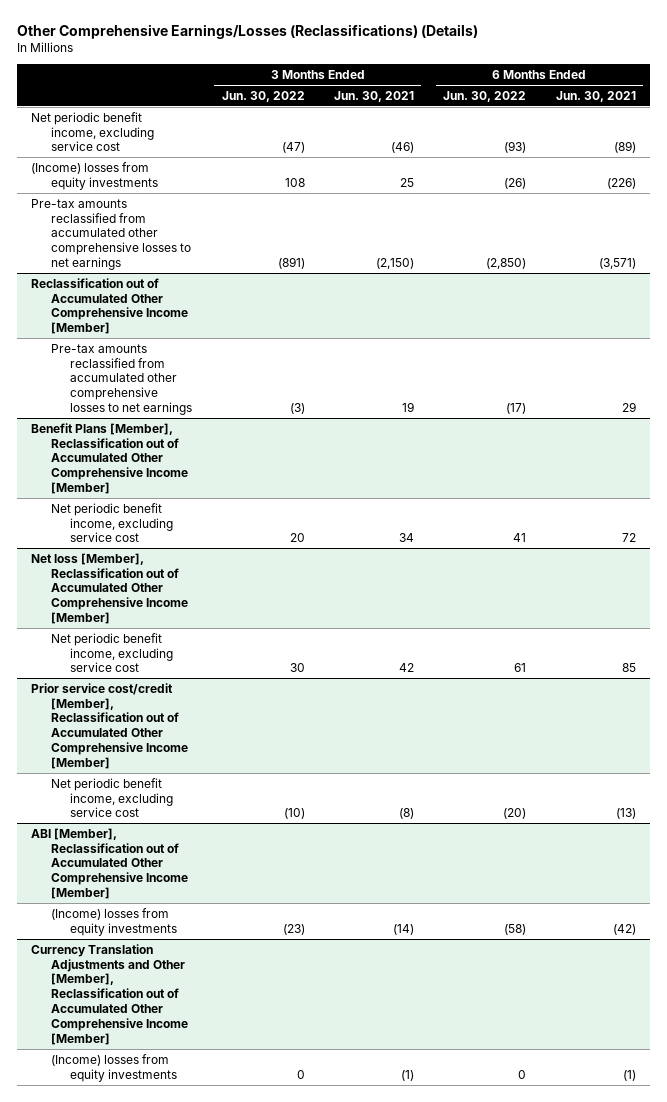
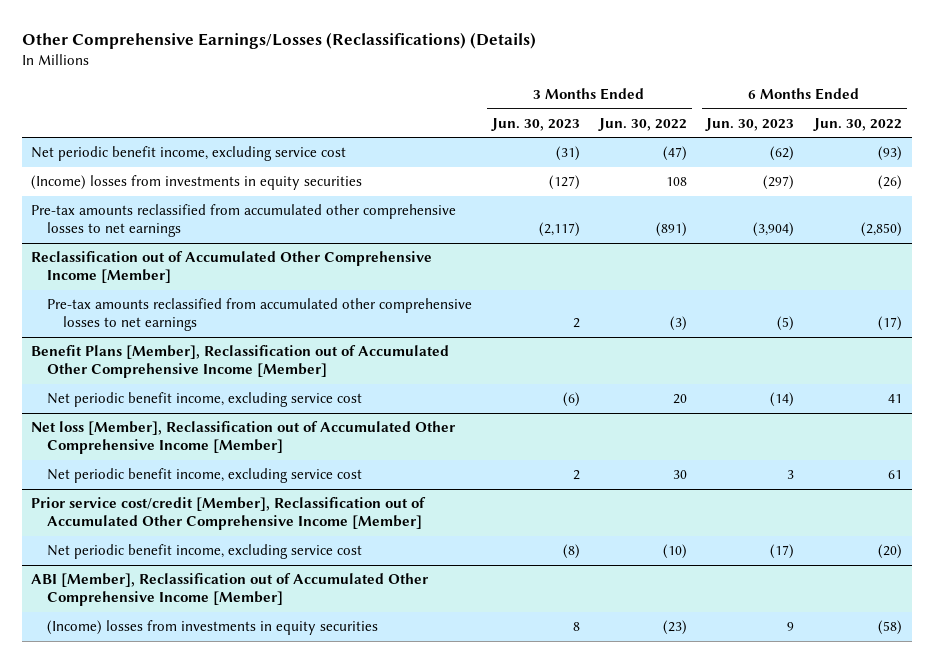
- | 3 Months Ended Jun. 30, 2022 | 3 Months Ended Jun. 30, 2021 | 6 Months Ended Jun. 30, 2022 | 6 Months Ended Jun. 30, 2021
+ | 3 Months Ended Jun. 30, 2023 | 3 Months Ended Jun. 30, 2022 | 6 Months Ended Jun. 30, 2023 | 6 Months Ended Jun. 30, 2022
- (Income) losses from equity investments | 108 | 25 | (26) | (226)
+ (Income) losses from investments in equity securities | (127) | 108 | (297) | (26)
@ ABI [Member], Reclassification out of Accumulated Other Comprehensive Income [Member]
- (Income) losses from equity investments | (23) | (14) | (58) | (42)
- Currency Translation Adjustments and Other [Member], Reclassification out of Accumulated Other Comprehensive Income [Member]
- (Income) losses from equity investments | 0 | (1) | 0 | (1)
@ ABI [Member], Reclassification out of Accumulated Other Comprehensive Income [Member]
+ (Income) losses from investments in equity securities | 8 | (23) | 9 | (58)

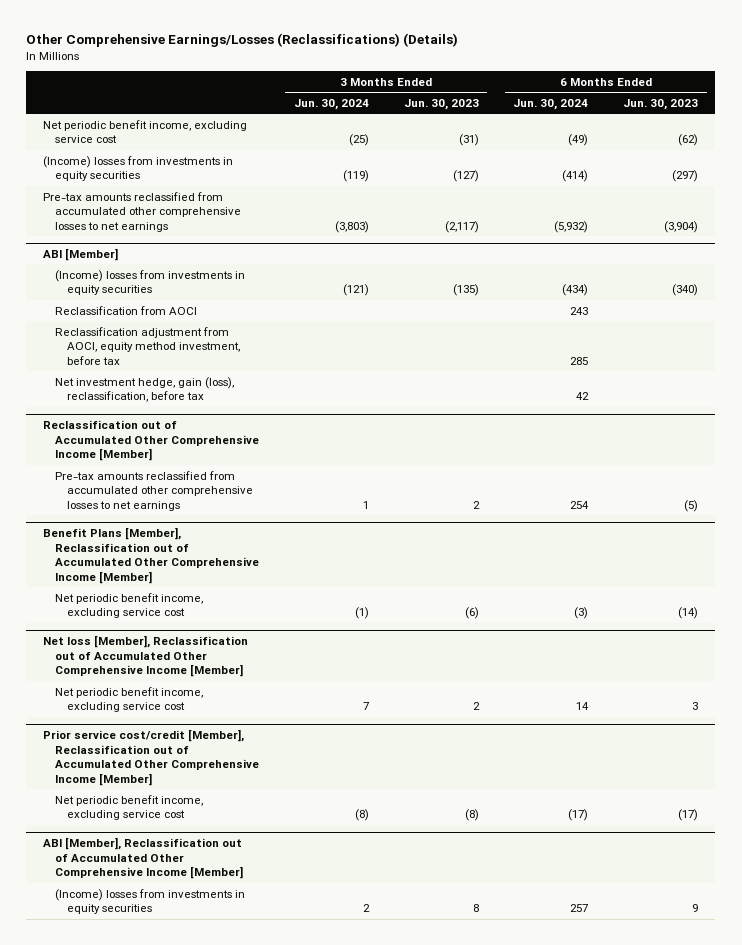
- | 3 Months Ended Jun. 30, 2023 | 3 Months Ended Jun. 30, 2022 | 6 Months Ended Jun. 30, 2023 | 6 Months Ended Jun. 30, 2022
+ | 3 Months Ended Jun. 30, 2024 | 3 Months Ended Jun. 30, 2023 | 6 Months Ended Jun. 30, 2024 | 6 Months Ended Jun. 30, 2023
+ ABI [Member]
+ (Income) losses from investments in equity securities | (121) | (135) | (434) | (340)
+ Reclassification from AOCI | | | 243 |
+ Reclassification adjustment from AOCI, equity method investment, before tax | | | 285 |
+ Net investment hedge, gain (loss), reclassification, before tax | | | 42 |

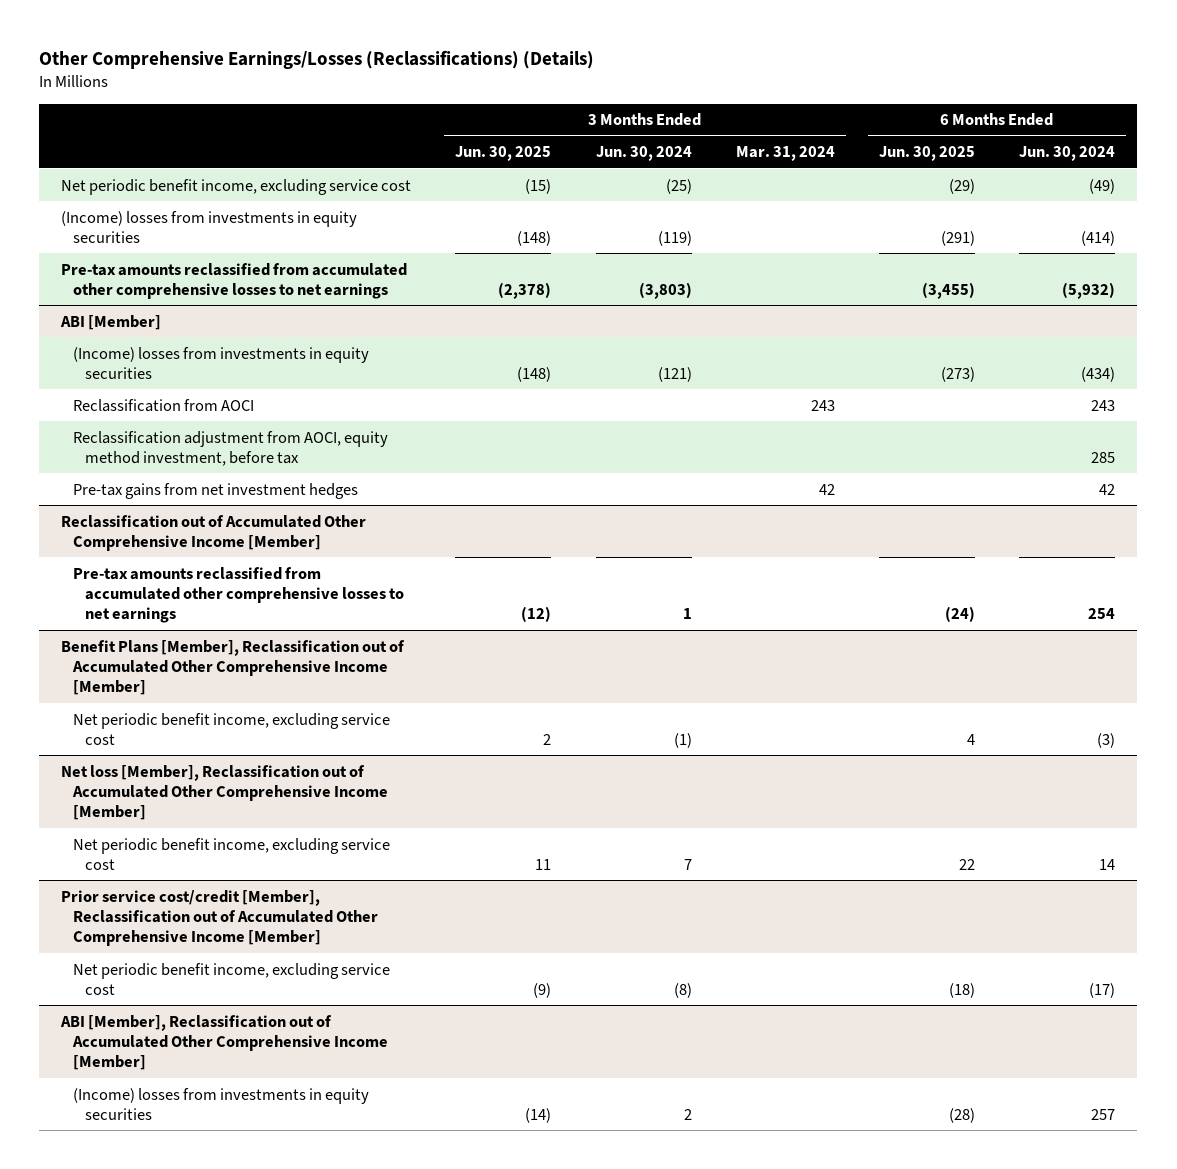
- | 3 Months Ended Jun. 30, 2024 | 3 Months Ended Jun. 30, 2023 | 6 Months Ended Jun. 30, 2024 | 6 Months Ended Jun. 30, 2023
+ | 3 Months Ended Jun. 30, 2025 | 3 Months Ended Jun. 30, 2024 | 3 Months Ended Mar. 31, 2024 | 6 Months Ended Jun. 30, 2025 | 6 Months Ended Jun. 30, 2024
@ ABI [Member]
- Net investment hedge, gain (loss), reclassification, before tax | | | 42 |
+ Pre-tax gains from net investment hedges | | | 42 | | 42

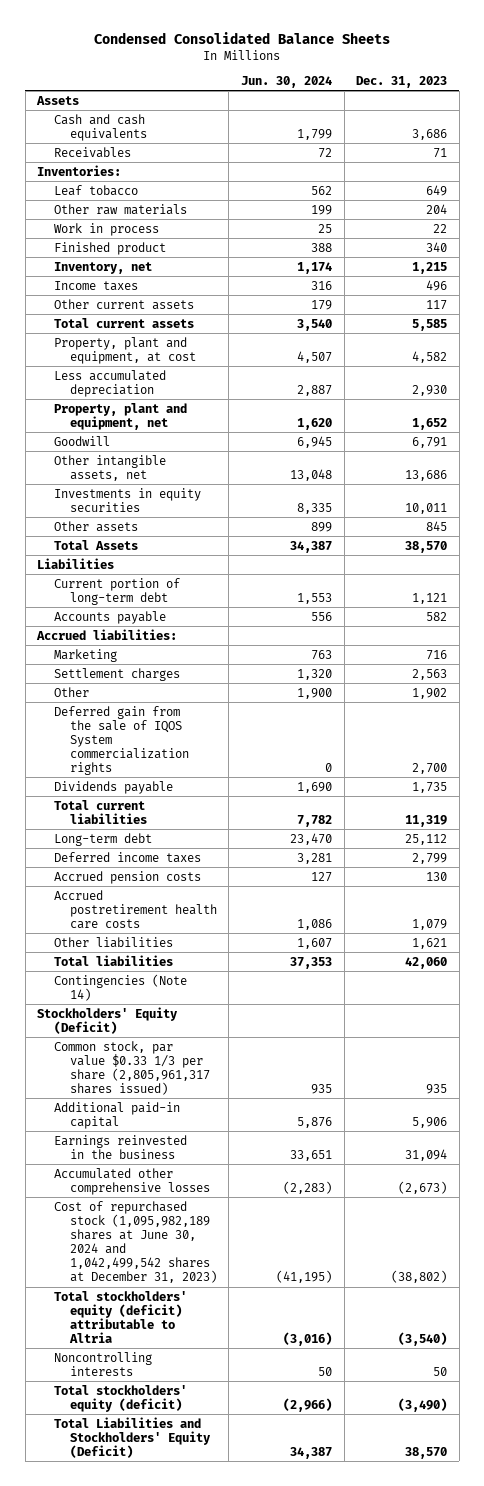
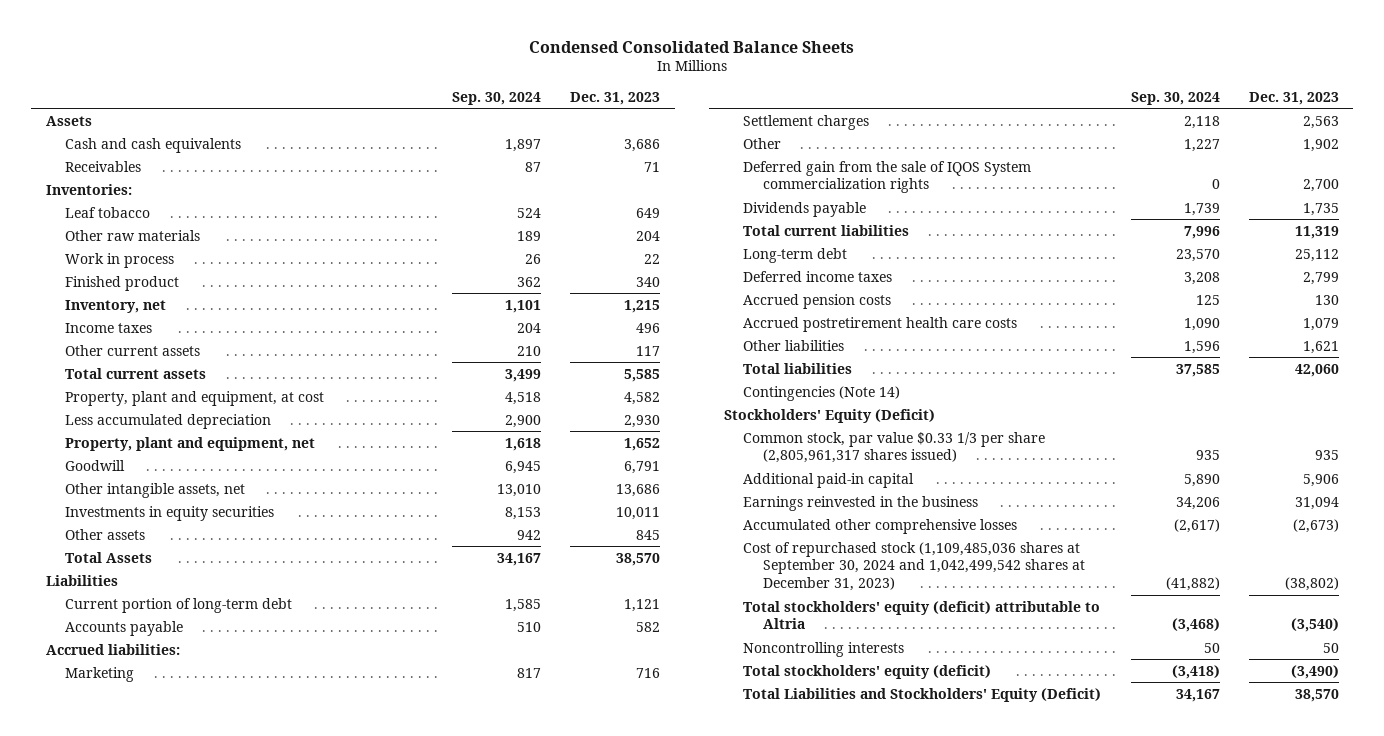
- | Jun. 30, 2024 | Dec. 31, 2023
+ | Sep. 30, 2024 | Dec. 31, 2023
- Cost of repurchased stock (1,095,982,189 shares at June 30, 2024 and 1,042,499,542 shares at December 31, 2023) | (41,195) | (38,802)
+ Cost of repurchased stock (1,109,485,036 shares at September 30, 2024 and 1,042,499,542 shares at December 31, 2023) | (41,882) | (38,802)

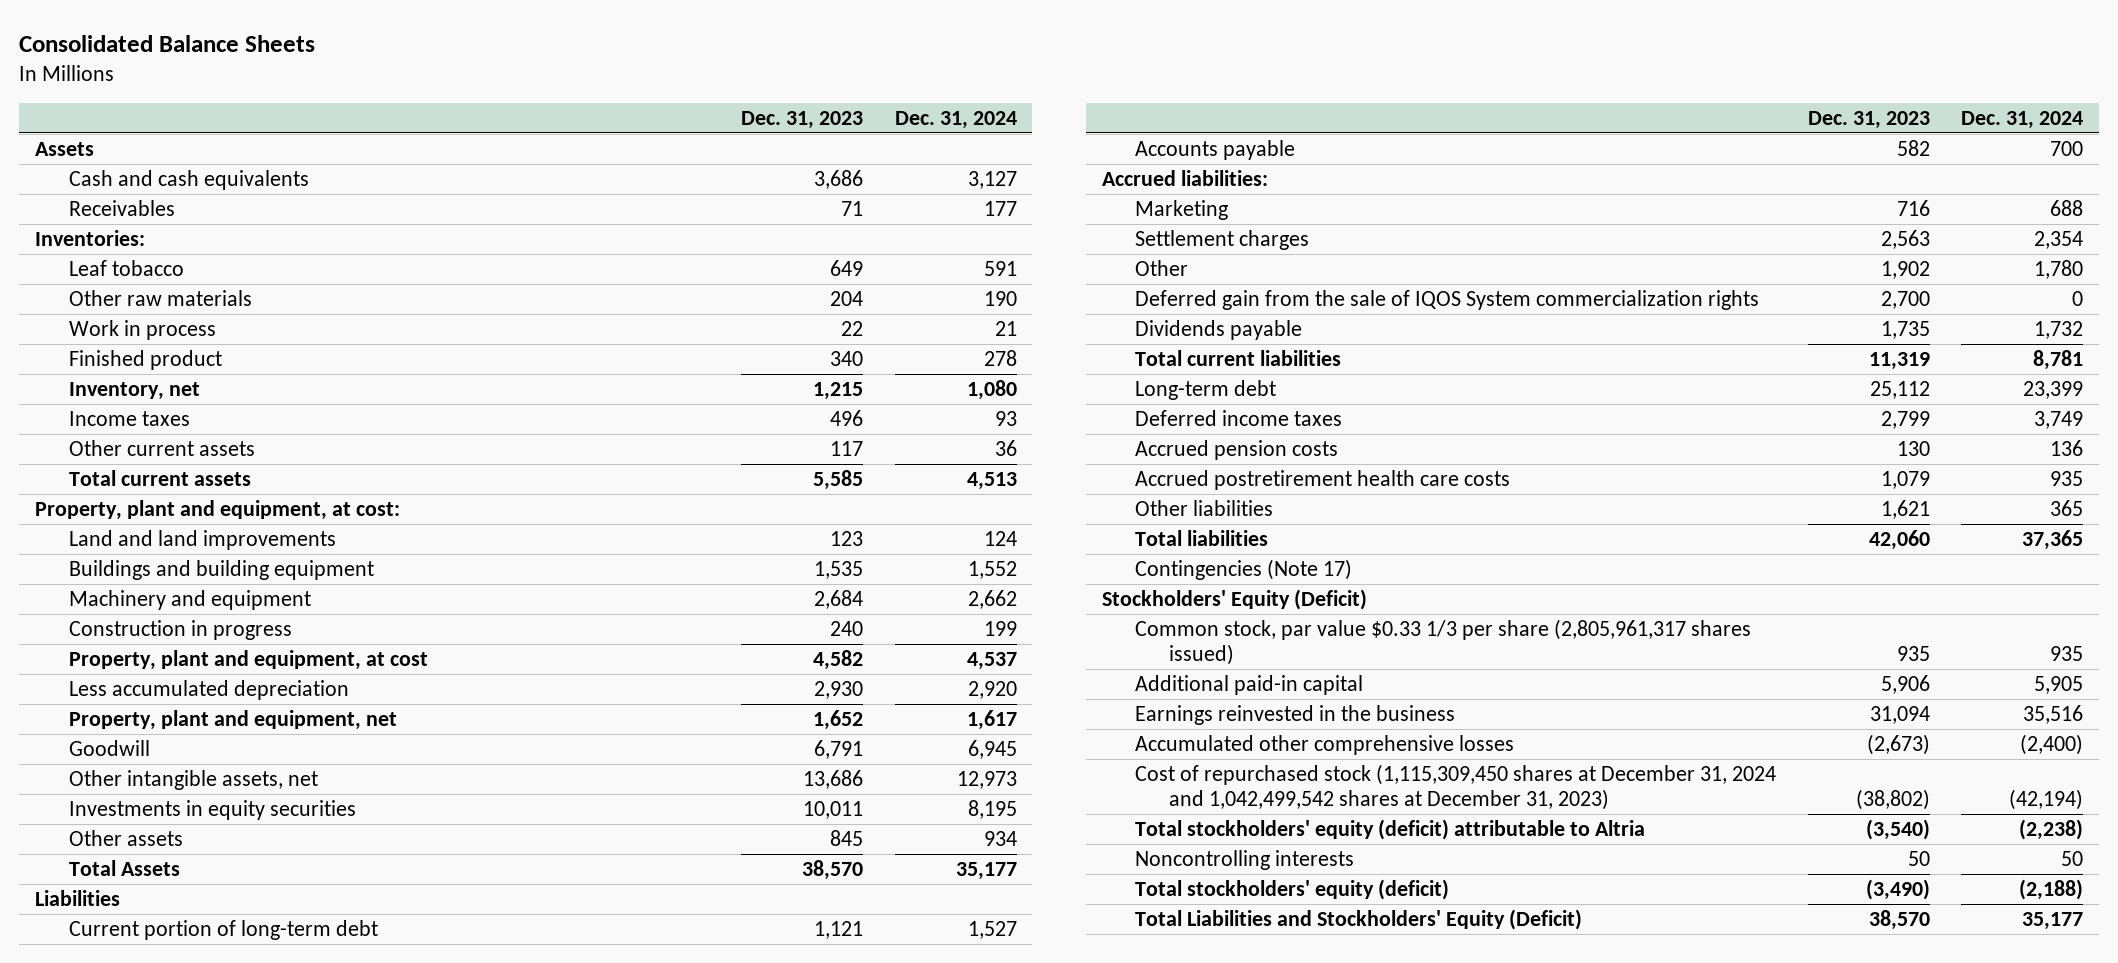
- Condensed Consolidated Balance Sheets
+ Consolidated Balance Sheets
- | Sep. 30, 2024 | Dec. 31, 2023
+ | Dec. 31, 2023 | Dec. 31, 2024
+ Property, plant and equipment, at cost:
+ Land and land improvements | 123 | 124
+ Buildings and building equipment | 1,535 | 1,552
+ Machinery and equipment | 2,684 | 2,662
+ Construction in progress | 240 | 199
- Contingencies (Note 14)
+ Contingencies (Note 17)
- Cost of repurchased stock (1,109,485,036 shares at September 30, 2024 and 1,042,499,542 shares at December 31, 2023) | (41,882) | (38,802)
+ Cost of repurchased stock (1,115,309,450 shares at December 31, 2024 and 1,042,499,542 shares at December 31, 2023) | (38,802) | (42,194)

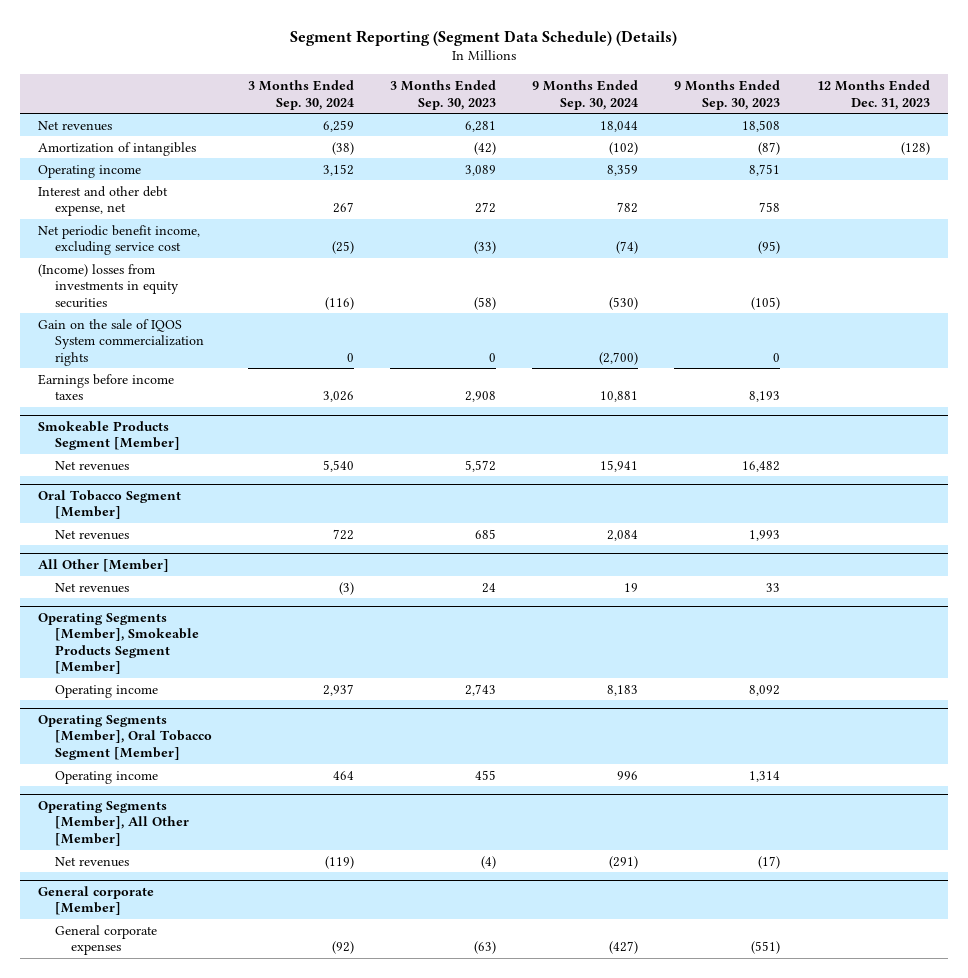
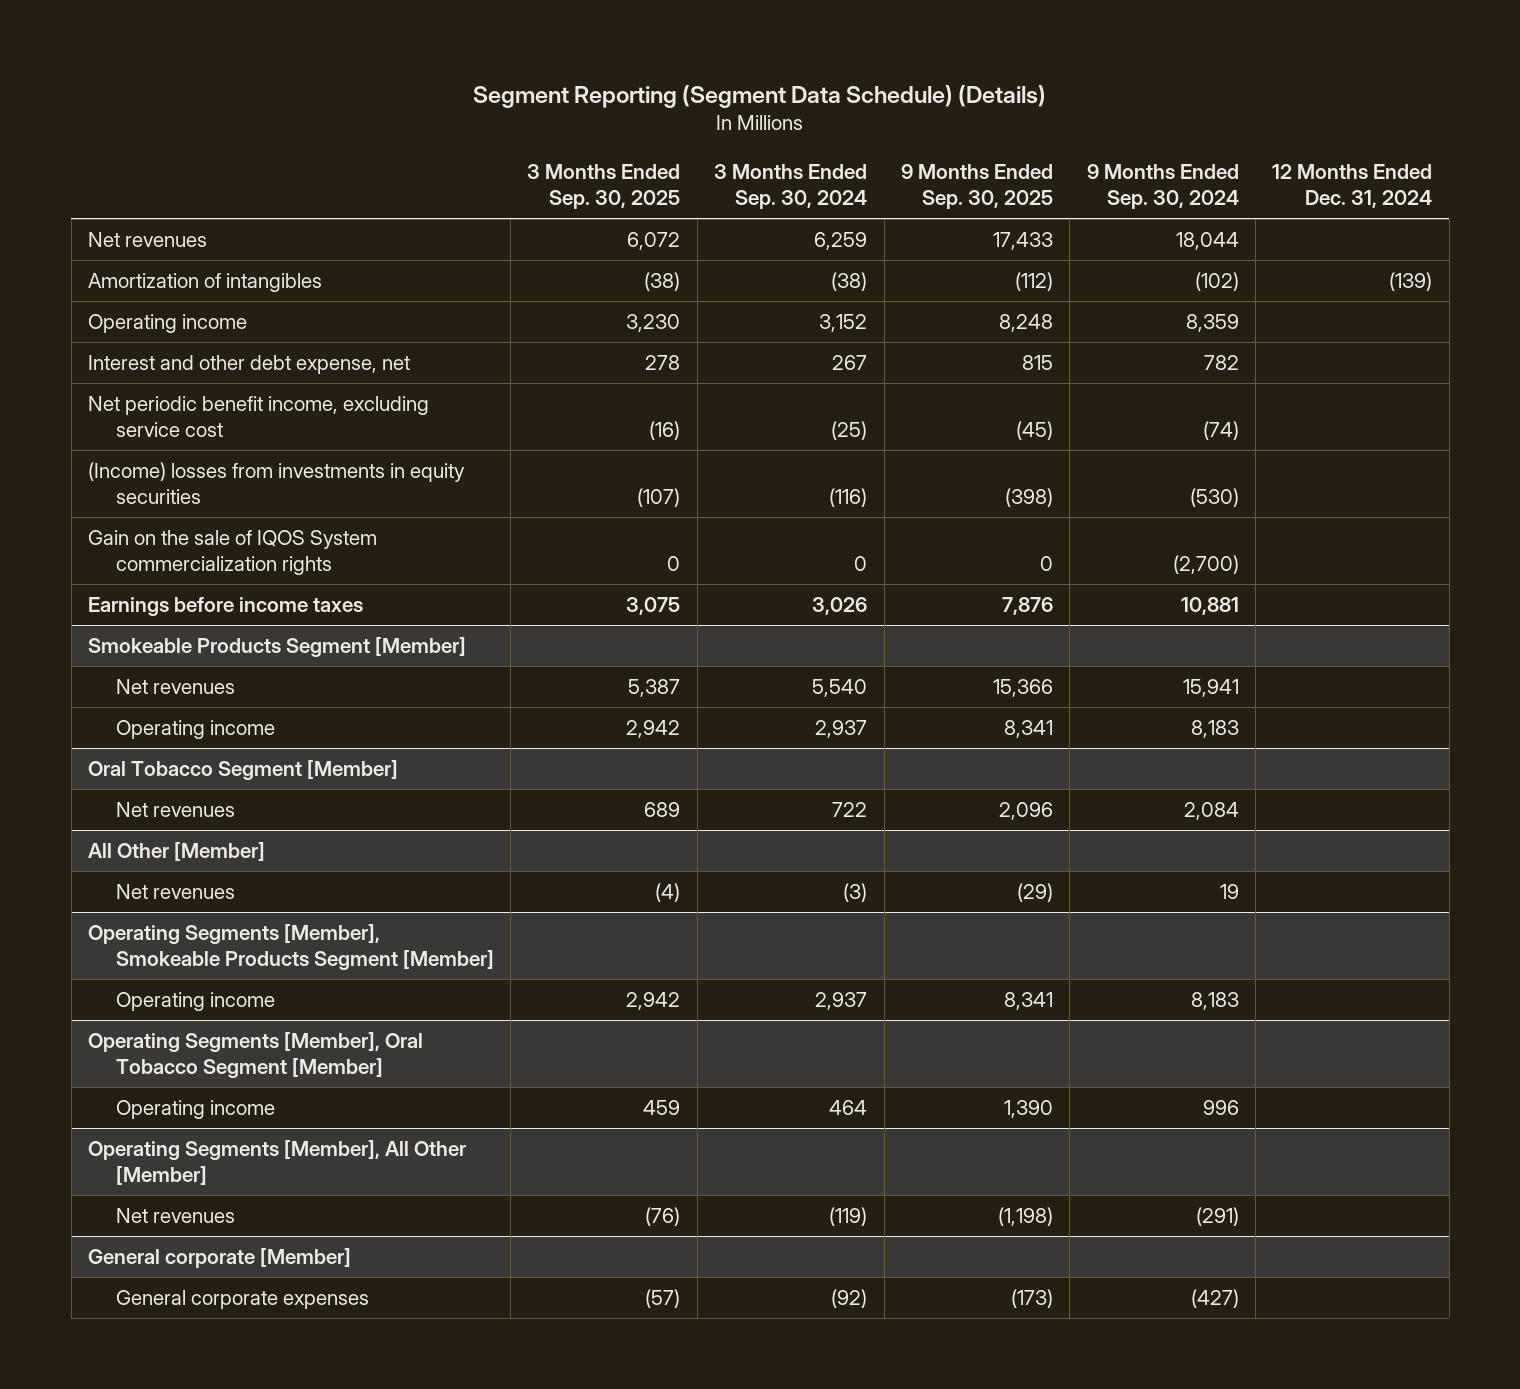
- | 3 Months Ended Sep. 30, 2024 | 3 Months Ended Sep. 30, 2023 | 9 Months Ended Sep. 30, 2024 | 9 Months Ended Sep. 30, 2023 | 12 Months Ended Dec. 31, 2023
+ | 3 Months Ended Sep. 30, 2025 | 3 Months Ended Sep. 30, 2024 | 9 Months Ended Sep. 30, 2025 | 9 Months Ended Sep. 30, 2024 | 12 Months Ended Dec. 31, 2024
@ Smokeable Products Segment [Member]
+ Operating income | 2,942 | 2,937 | 8,341 | 8,183 |

